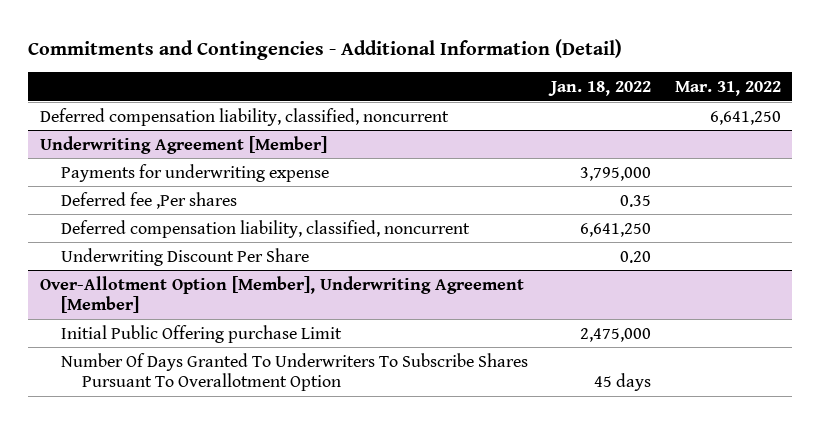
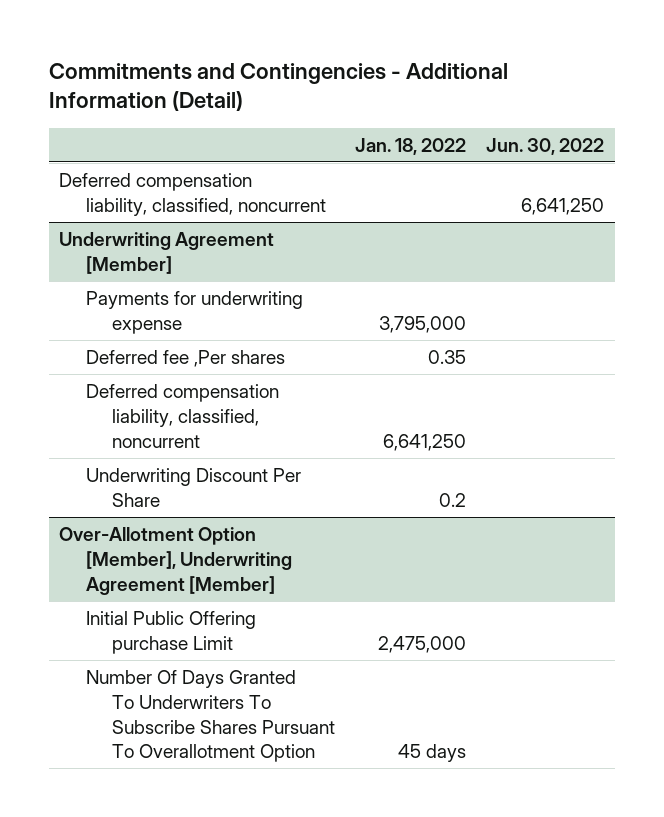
- | Jan. 18, 2022 | Mar. 31, 2022
+ | Jan. 18, 2022 | Jun. 30, 2022
@ Underwriting Agreement [Member]
- Underwriting Discount Per Share | 0.20 |
+ Underwriting Discount Per Share | 0.2 |

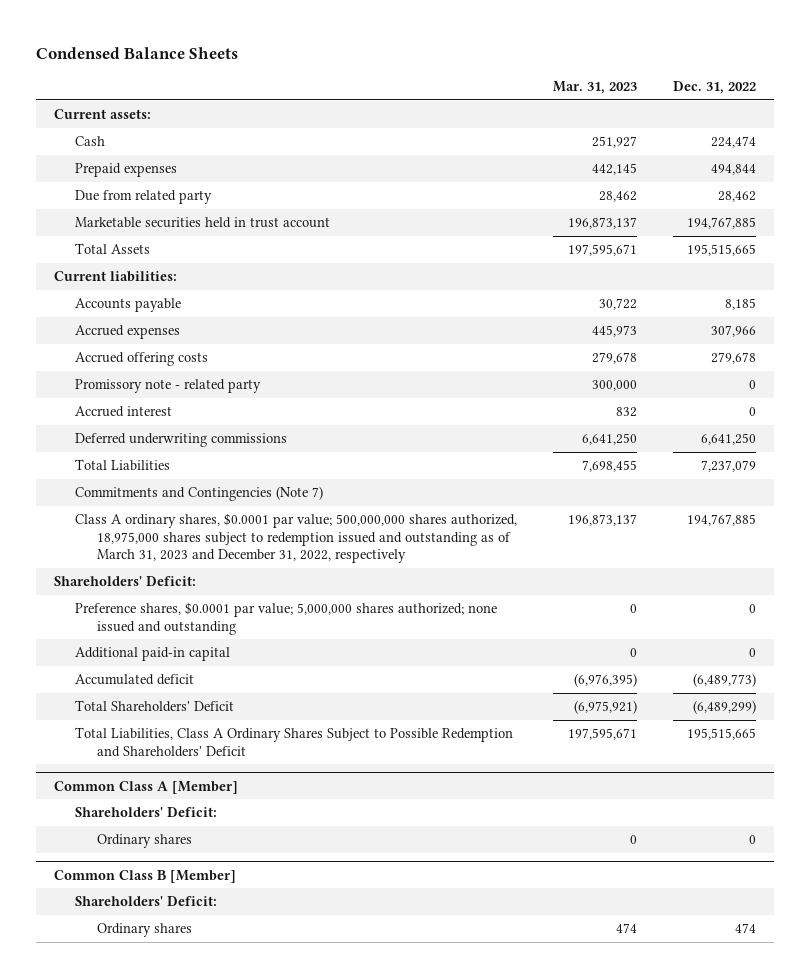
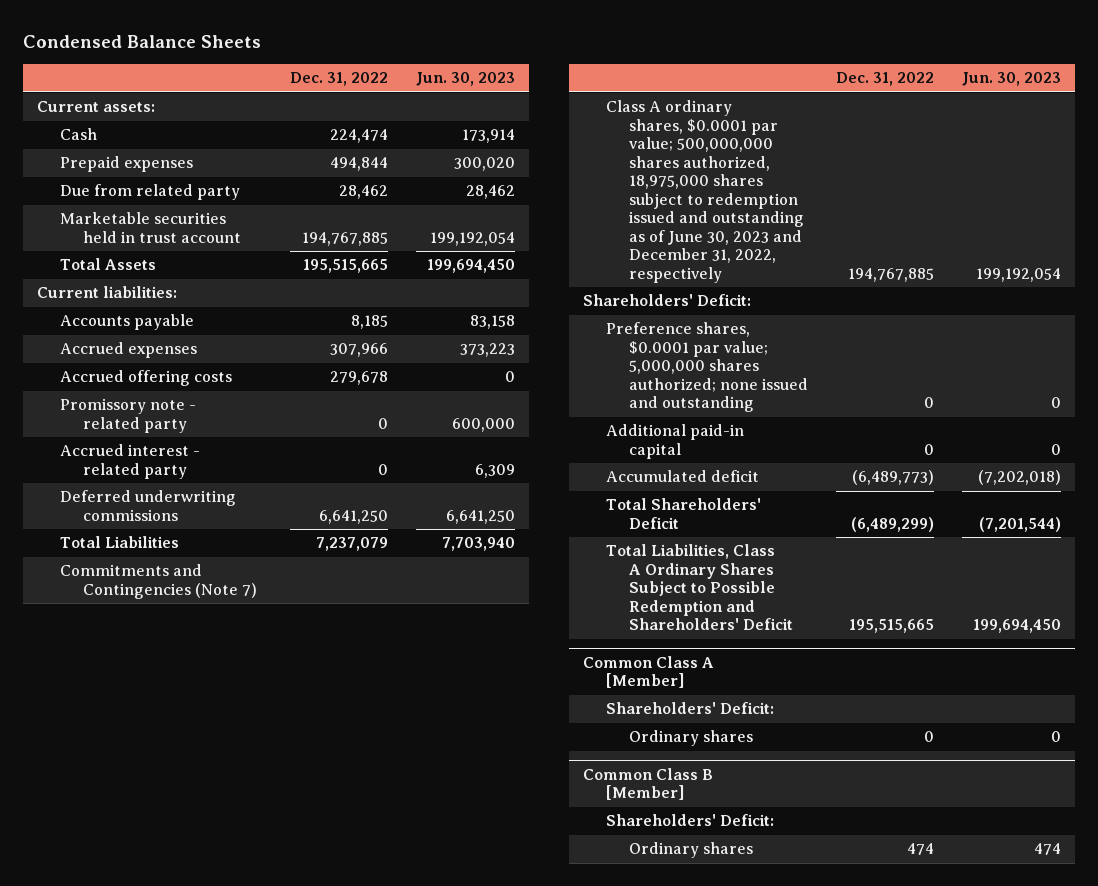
- | Mar. 31, 2023 | Dec. 31, 2022
+ | Dec. 31, 2022 | Jun. 30, 2023
- Accrued interest | 832 | 0
+ Accrued interest - related party | 0 | 6,309
- Class A ordinary shares, $0.0001 par value; 500,000,000 shares authorized, 18,975,000 shares subject to redemption issued and outstanding as of March 31, 2023 and December 31, 2022, respectively | 196,873,137 | 194,767,885
+ Class A ordinary shares, $0.0001 par value; 500,000,000 shares authorized, 18,975,000 shares subject to redemption issued and outstanding as of June 30, 2023 and December 31, 2022, respectively | 194,767,885 | 199,192,054

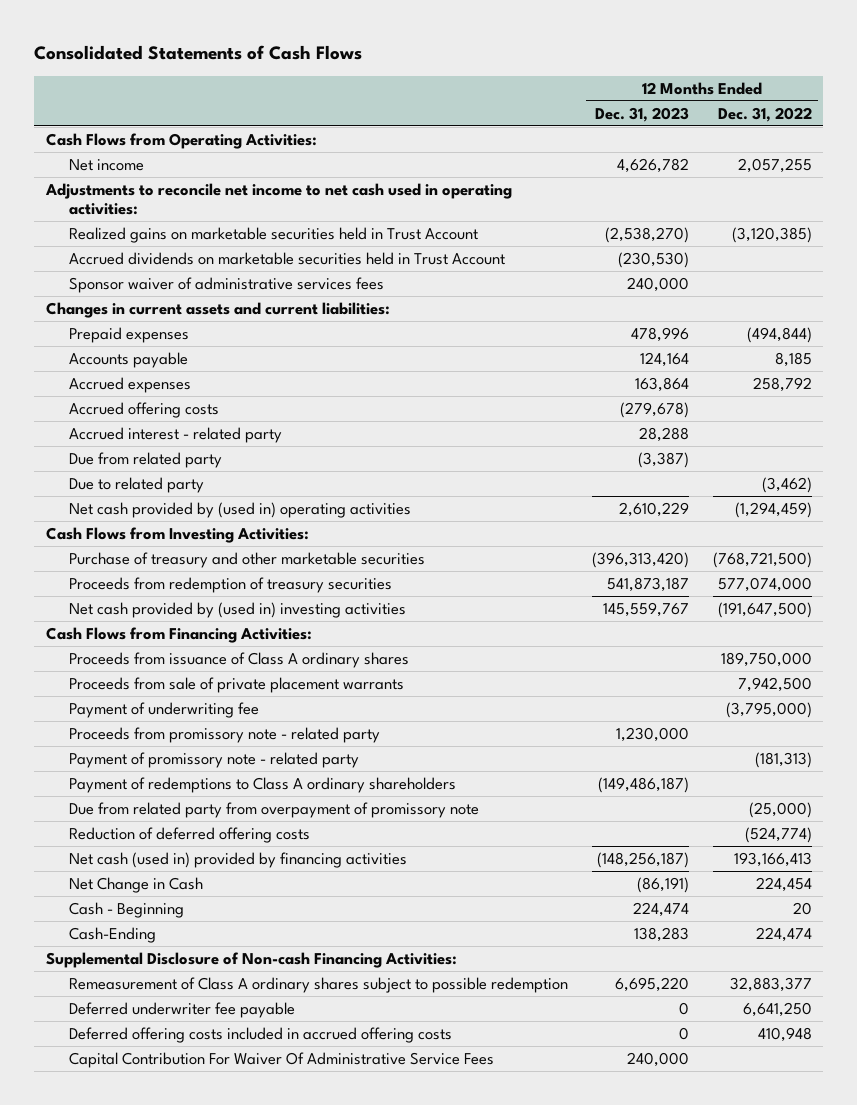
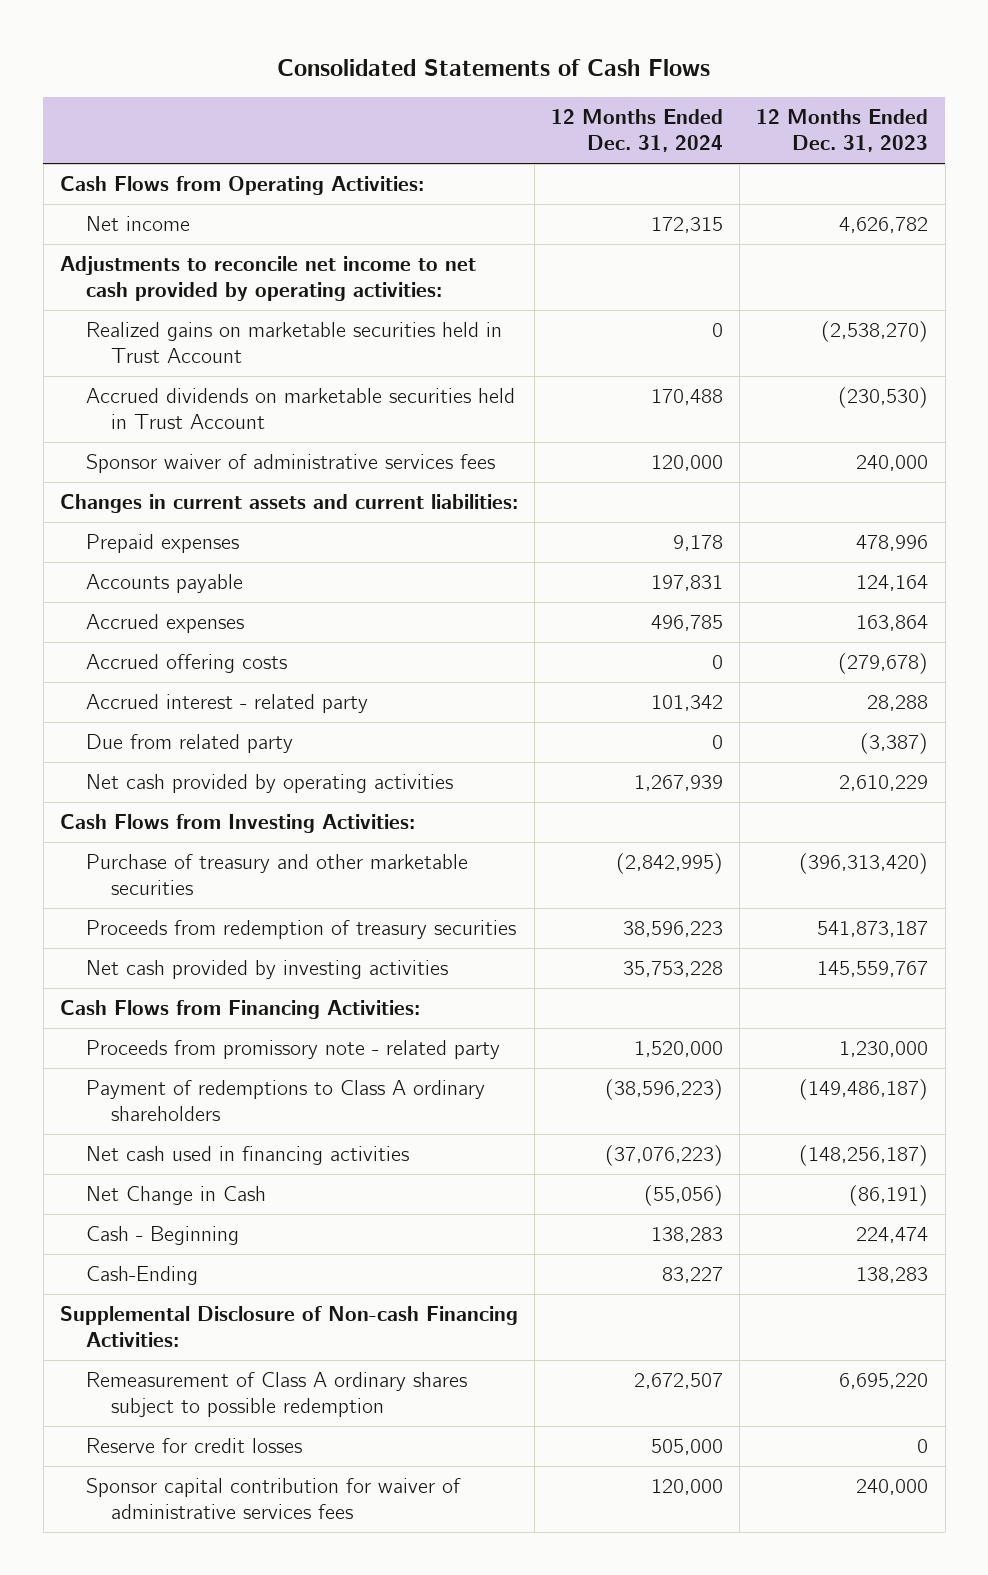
- | 12 Months Ended Dec. 31, 2023 | 12 Months Ended Dec. 31, 2022
+ | 12 Months Ended Dec. 31, 2024 | 12 Months Ended Dec. 31, 2023
- Adjustments to reconcile net income to net cash used in operating activities:
+ Adjustments to reconcile net income to net cash provided by operating activities:
- Due to related party | | (3,462)
- Net cash provided by (used in) operating activities | 2,610,229 | (1,294,459)
+ Net cash provided by operating activities | 1,267,939 | 2,610,229
- Net cash provided by (used in) investing activities | 145,559,767 | (191,647,500)
+ Net cash provided by investing activities | 35,753,228 | 145,559,767
- Proceeds from issuance of Class A ordinary shares | | 189,750,000
- Proceeds from sale of private placement warrants | | 7,942,500
- Payment of underwriting fee | | (3,795,000)
- Payment of promissory note - related party | | (181,313)
- Due from related party from overpayment of promissory note | | (25,000)
- Reduction of deferred offering costs | | (524,774)
- Net cash (used in) provided by financing activities | (148,256,187) | 193,166,413
+ Net cash used in financing activities | (37,076,223) | (148,256,187)
- Deferred underwriter fee payable | 0 | 6,641,250
- Deferred offering costs included in accrued offering costs | 0 | 410,948
- Capital Contribution For Waiver Of Administrative Service Fees | 240,000 |
+ Reserve for credit losses | 505,000 | 0
+ Sponsor capital contribution for waiver of administrative services fees | 120,000 | 240,000

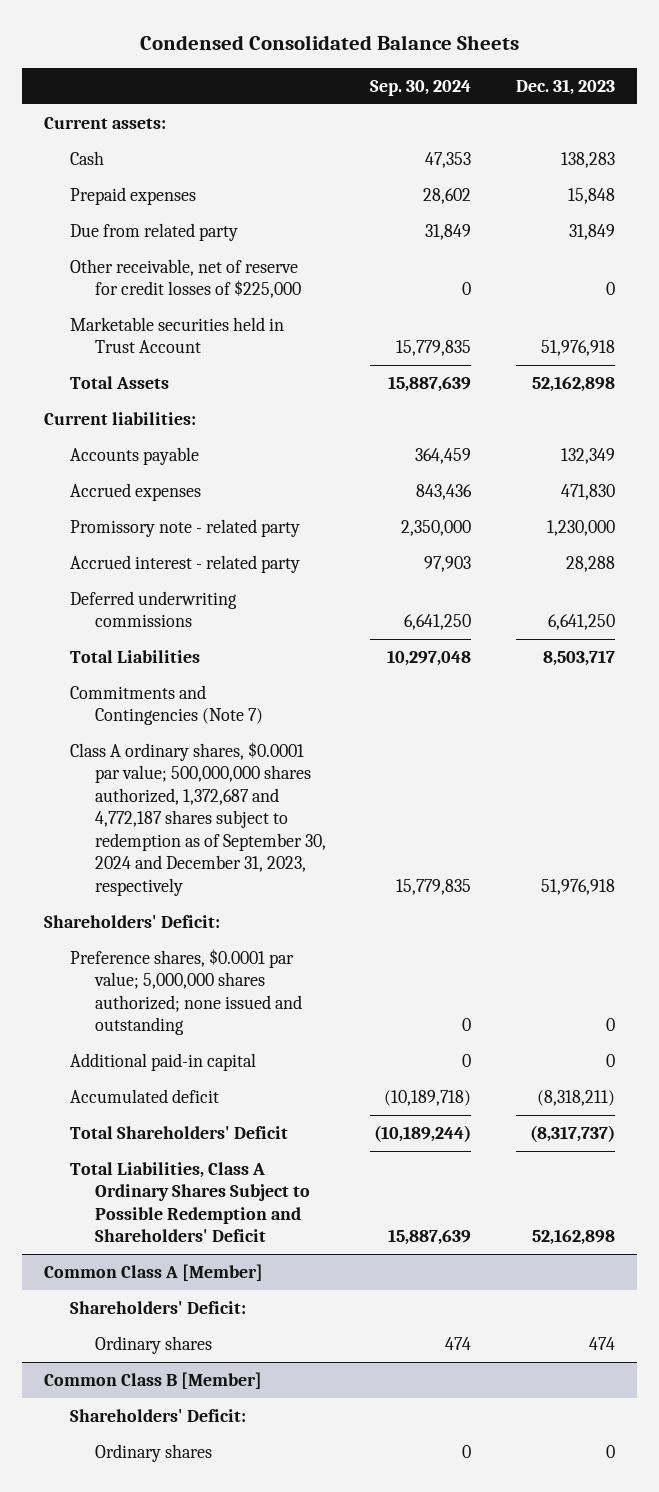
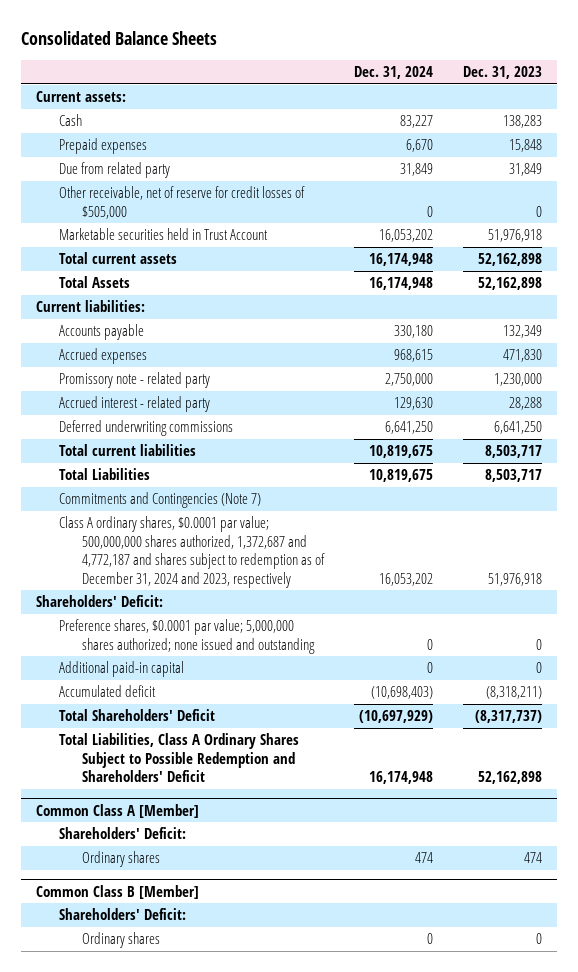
- Condensed Consolidated Balance Sheets
+ Consolidated Balance Sheets
- | Sep. 30, 2024 | Dec. 31, 2023
+ | Dec. 31, 2024 | Dec. 31, 2023
- Other receivable, net of reserve for credit losses of $225,000 | 0 | 0
+ Other receivable, net of reserve for credit losses of $505,000 | 0 | 0
+ Total current assets | 16,174,948 | 52,162,898
+ Total current liabilities | 10,819,675 | 8,503,717
- Class A ordinary shares, $0.0001 par value; 500,000,000 shares authorized, 1,372,687 and 4,772,187 shares subject to redemption as of September 30, 2024 and December 31, 2023, respectively | 15,779,835 | 51,976,918
+ Class A ordinary shares, $0.0001 par value; 500,000,000 shares authorized, 1,372,687 and 4,772,187 and shares subject to redemption as of December 31, 2024 and 2023, respectively | 16,053,202 | 51,976,918

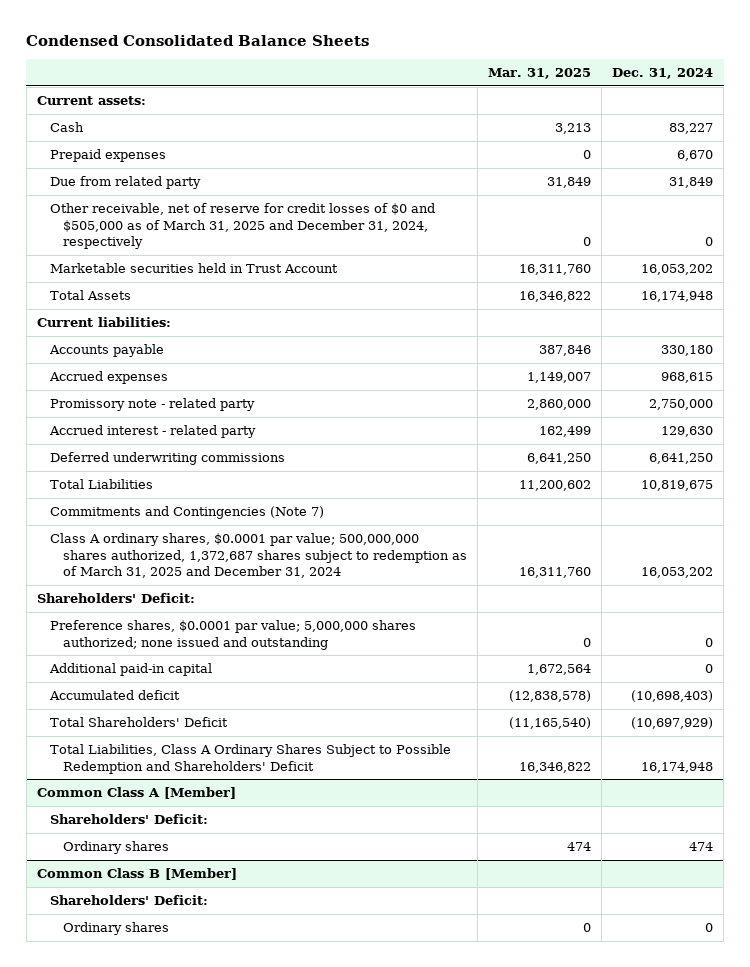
- Consolidated Balance Sheets
+ Condensed Consolidated Balance Sheets
- | Dec. 31, 2024 | Dec. 31, 2023
+ | Mar. 31, 2025 | Dec. 31, 2024
- Other receivable, net of reserve for credit losses of $505,000 | 0 | 0
+ Other receivable, net of reserve for credit losses of $0 and $505,000 as of March 31, 2025 and December 31, 2024, respectively | 0 | 0
- Total current assets | 16,174,948 | 52,162,898
- Total current liabilities | 10,819,675 | 8,503,717
- Class A ordinary shares, $0.0001 par value; 500,000,000 shares authorized, 1,372,687 and 4,772,187 and shares subject to redemption as of December 31, 2024 and 2023, respectively | 16,053,202 | 51,976,918
+ Class A ordinary shares, $0.0001 par value; 500,000,000 shares authorized, 1,372,687 shares subject to redemption as of March 31, 2025 and December 31, 2024 | 16,311,760 | 16,053,202

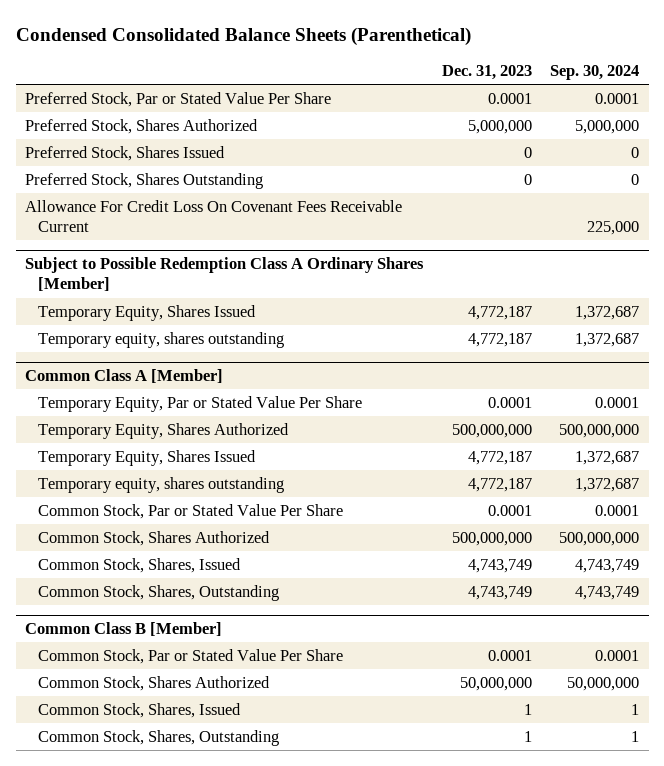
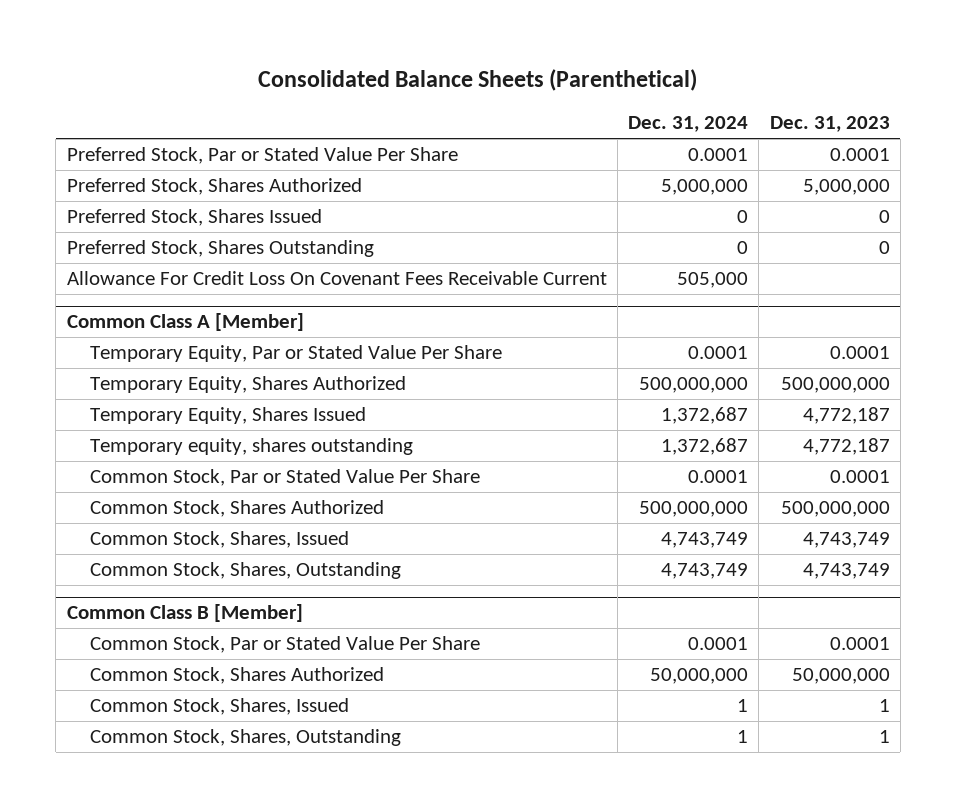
- Condensed Consolidated Balance Sheets (Parenthetical)
+ Consolidated Balance Sheets (Parenthetical)
- | Dec. 31, 2023 | Sep. 30, 2024
+ | Dec. 31, 2024 | Dec. 31, 2023
- Subject to Possible Redemption Class A Ordinary Shares [Member]
- Temporary Equity, Shares Issued | 4,772,187 | 1,372,687
- Temporary equity, shares outstanding | 4,772,187 | 1,372,687

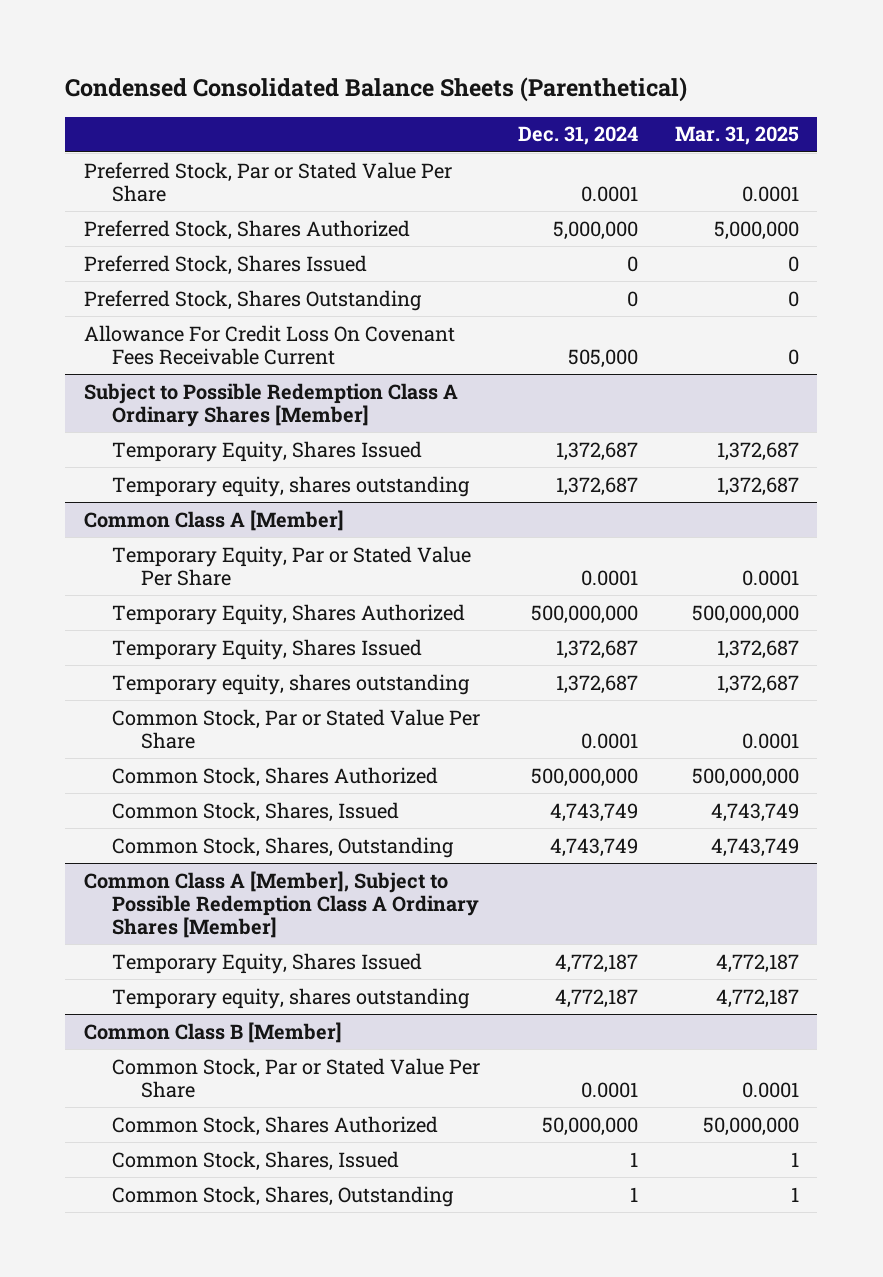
- Consolidated Balance Sheets (Parenthetical)
+ Condensed Consolidated Balance Sheets (Parenthetical)
- | Dec. 31, 2024 | Dec. 31, 2023
+ | Dec. 31, 2024 | Mar. 31, 2025
+ Subject to Possible Redemption Class A Ordinary Shares [Member]
+ Temporary Equity, Shares Issued | 1,372,687 | 1,372,687
+ Temporary equity, shares outstanding | 1,372,687 | 1,372,687
+ Common Class A [Member], Subject to Possible Redemption Class A Ordinary Shares [Member]
+ Temporary Equity, Shares Issued | 4,772,187 | 4,772,187
+ Temporary equity, shares outstanding | 4,772,187 | 4,772,187

